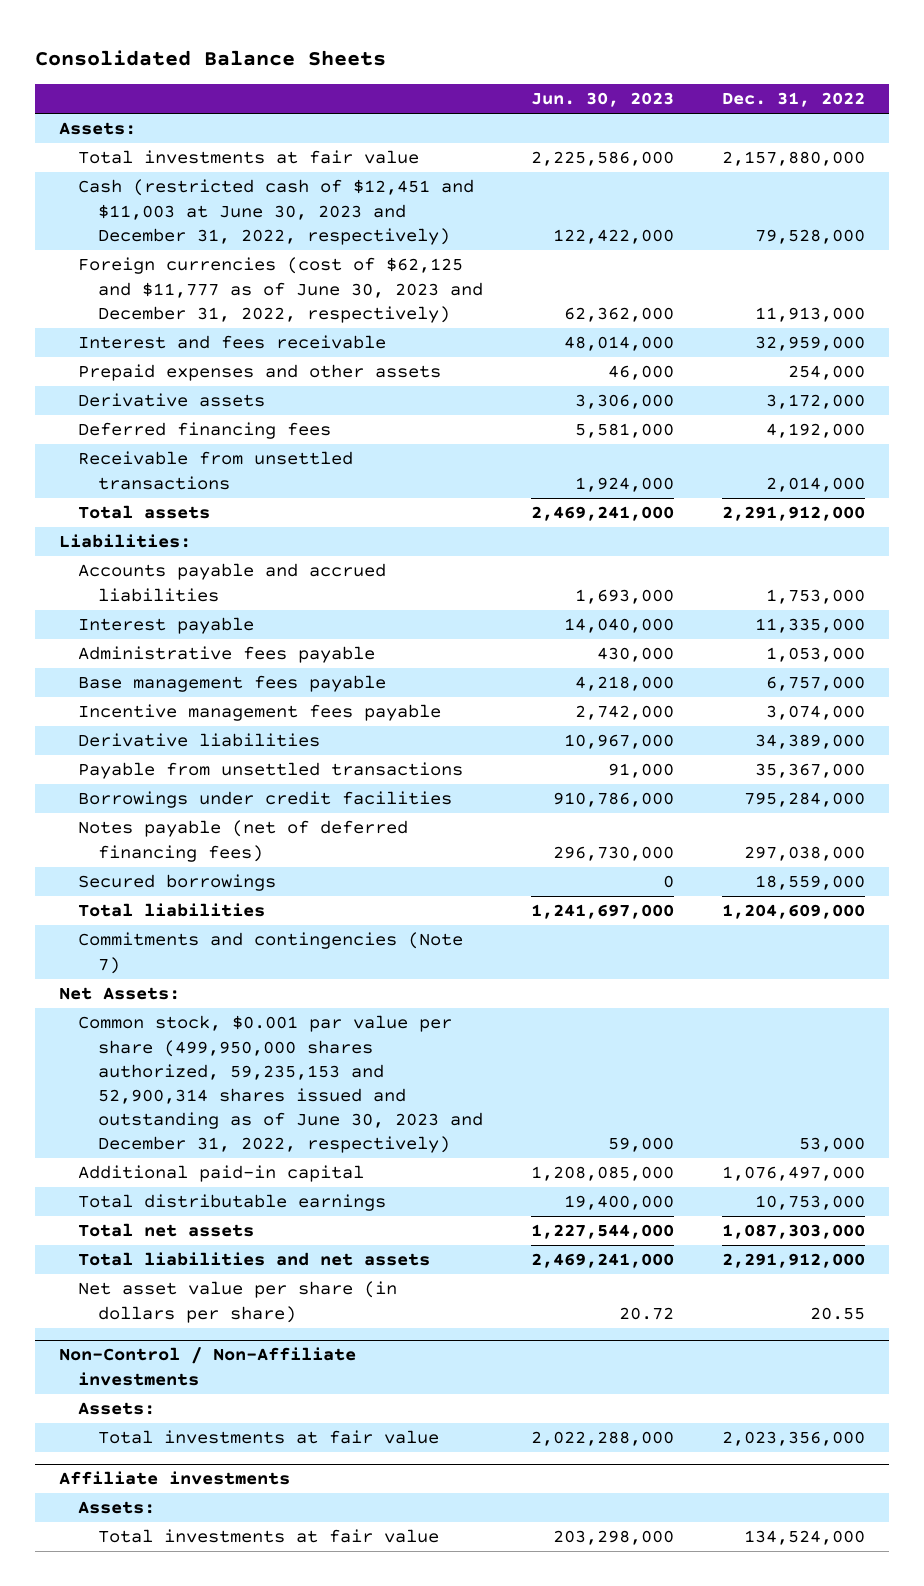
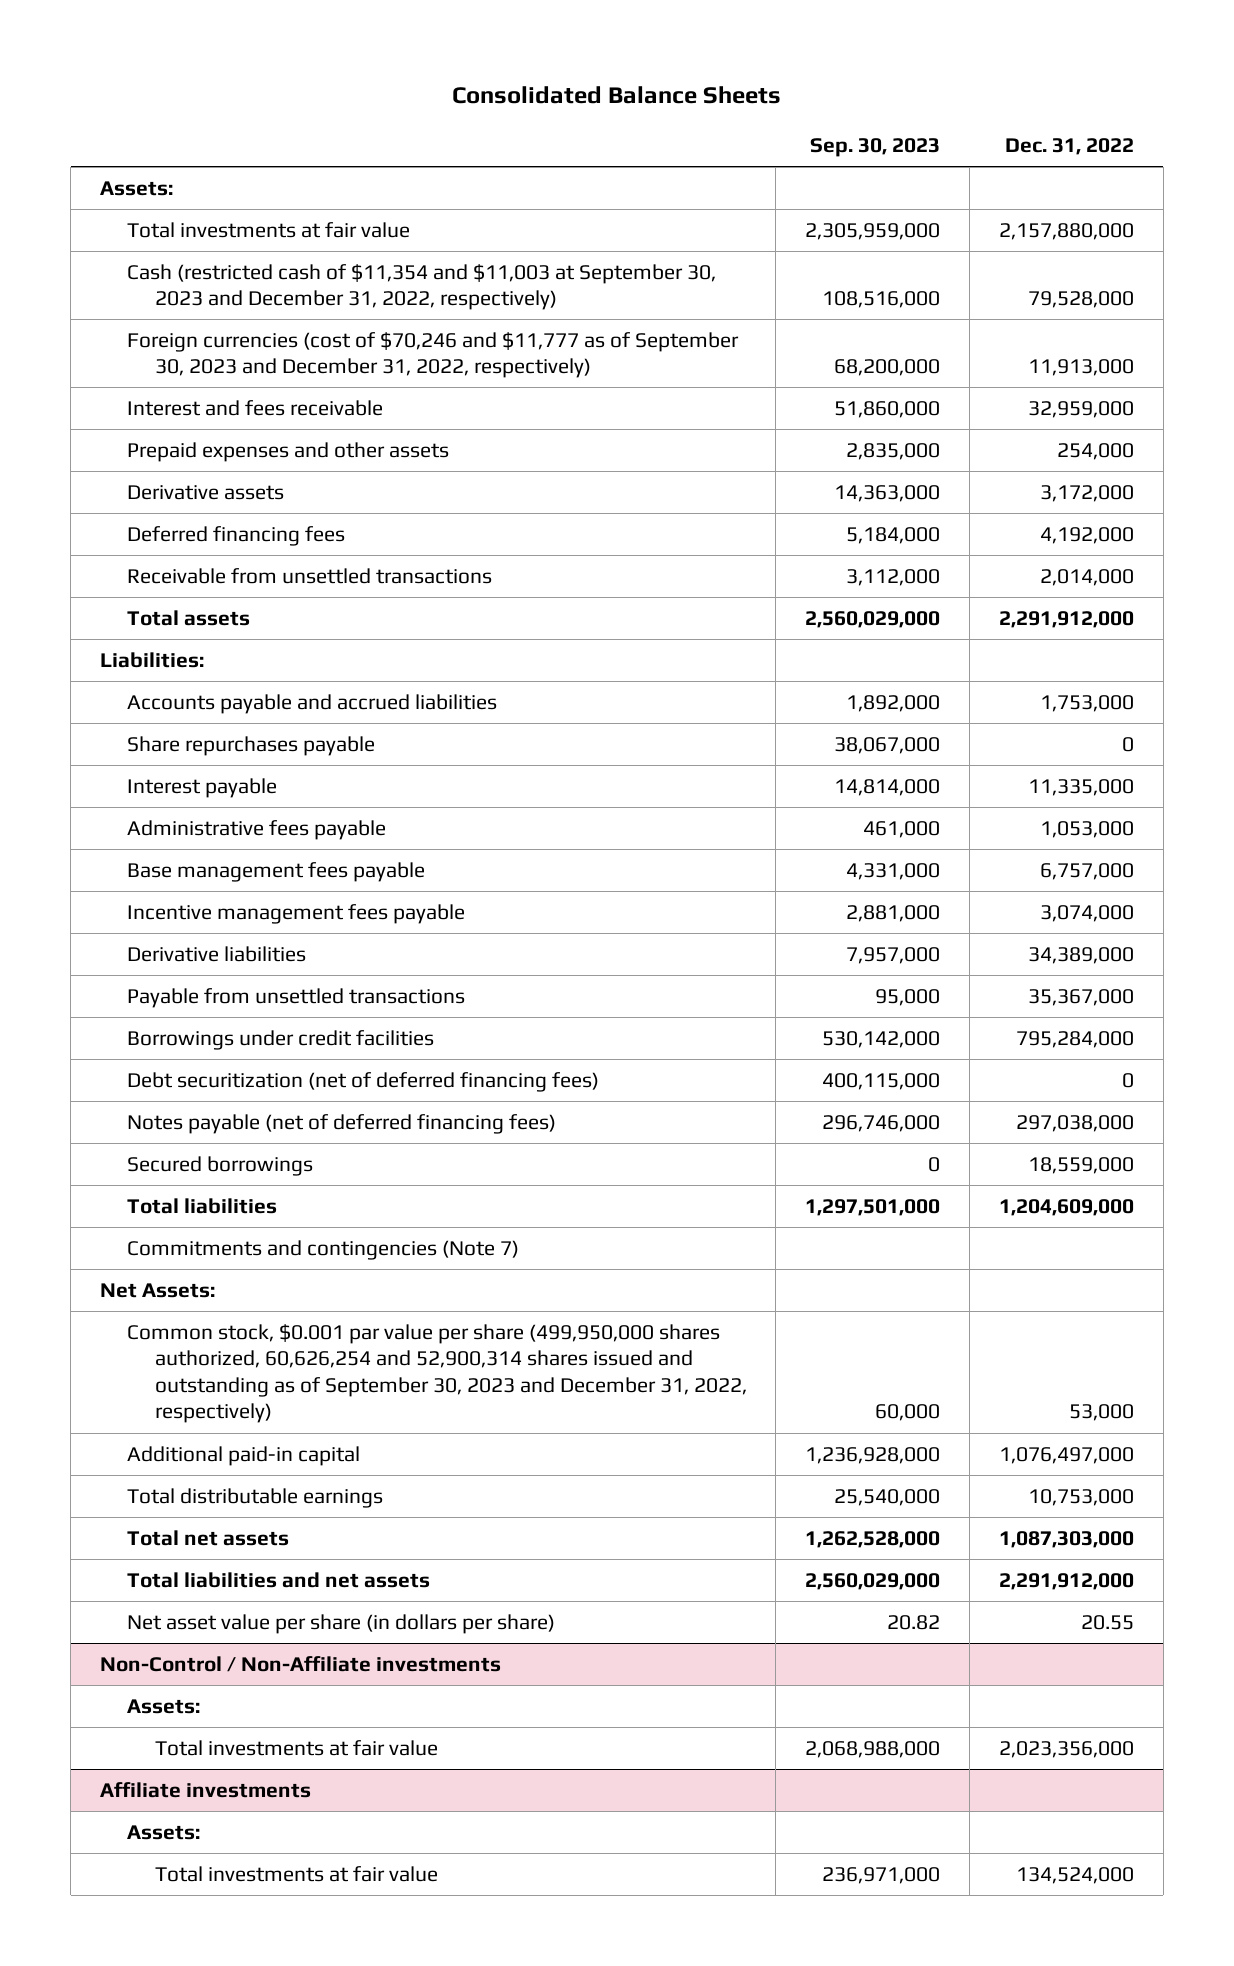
- | Jun. 30, 2023 | Dec. 31, 2022
+ | Sep. 30, 2023 | Dec. 31, 2022
- Cash (restricted cash of $12,451 and $11,003 at June 30, 2023 and December 31, 2022, respectively) | 122,422,000 | 79,528,000
- Foreign currencies (cost of $62,125 and $11,777 as of June 30, 2023 and December 31, 2022, respectively) | 62,362,000 | 11,913,000
+ Cash (restricted cash of $11,354 and $11,003 at September 30, 2023 and December 31, 2022, respectively) | 108,516,000 | 79,528,000
+ Foreign currencies (cost of $70,246 and $11,777 as of September 30, 2023 and December 31, 2022, respectively) | 68,200,000 | 11,913,000
+ Share repurchases payable | 38,067,000 | 0
+ Debt securitization (net of deferred financing fees) | 400,115,000 | 0
- Common stock, $0.001 par value per share (499,950,000 shares authorized, 59,235,153 and 52,900,314 shares issued and outstanding as of June 30, 2023 and December 31, 2022, respectively) | 59,000 | 53,000
+ Common stock, $0.001 par value per share (499,950,000 shares authorized, 60,626,254 and 52,900,314 shares issued and outstanding as of September 30, 2023 and December 31, 2022, respectively) | 60,000 | 53,000

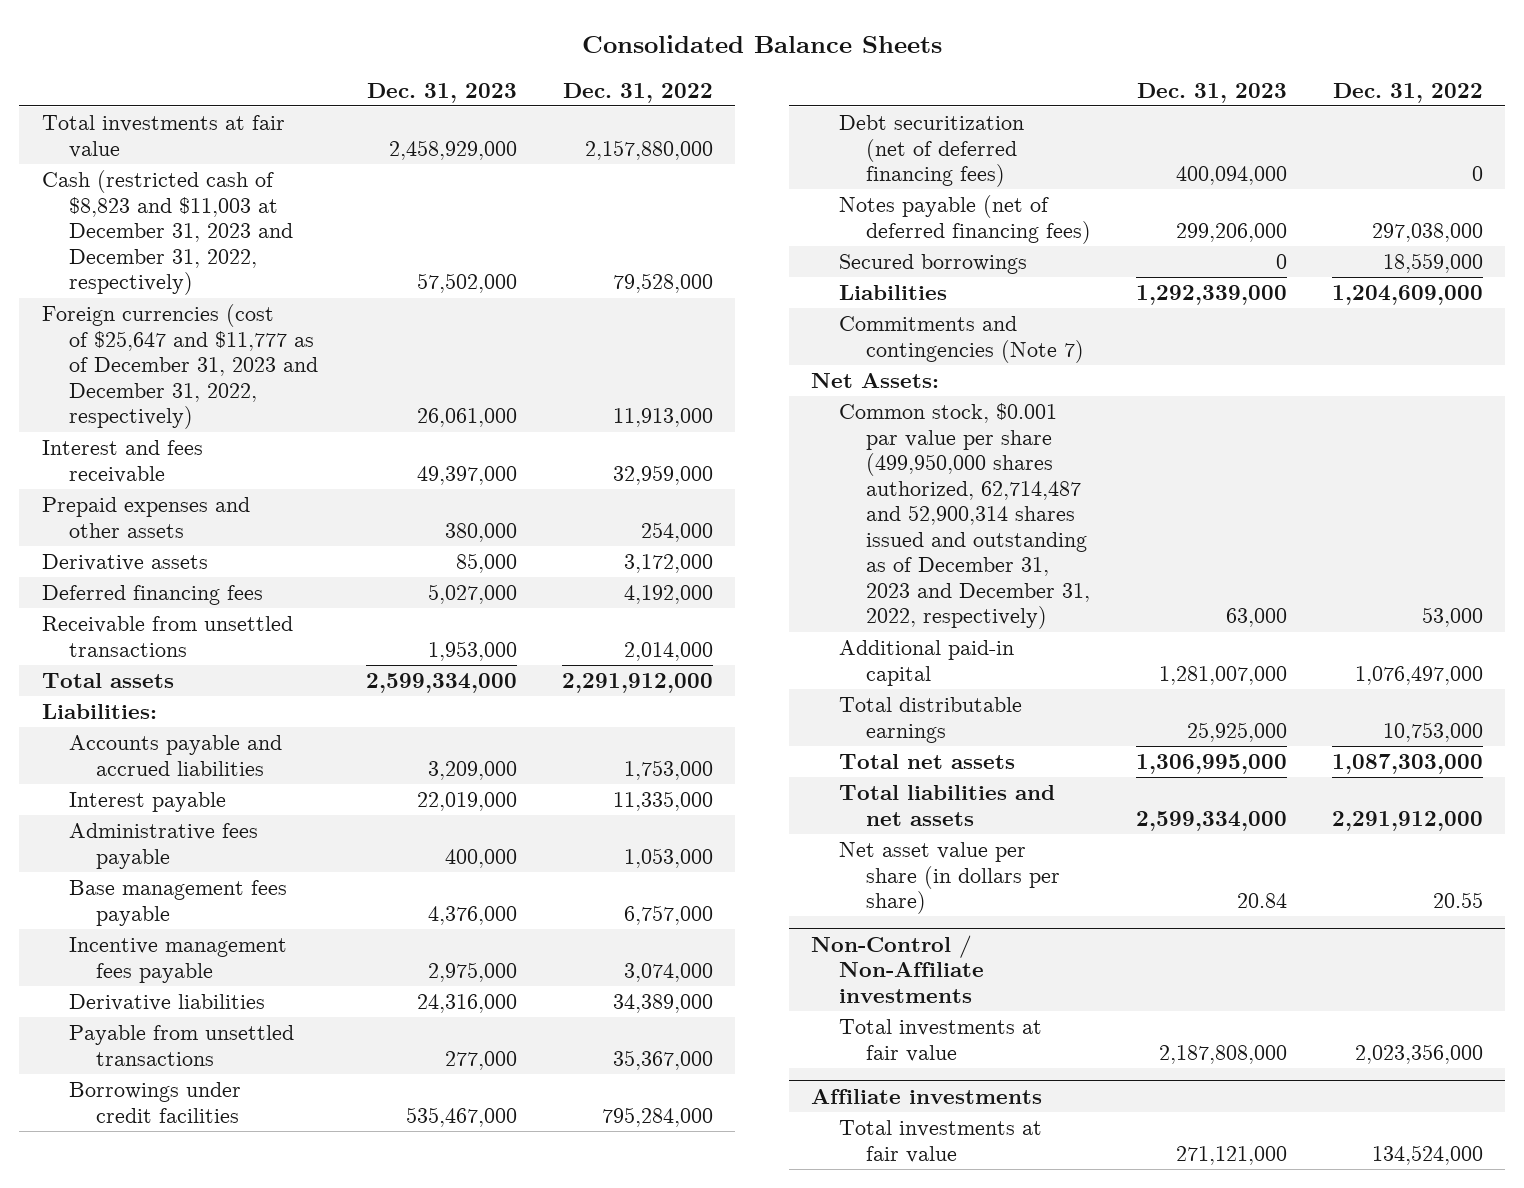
- | Sep. 30, 2023 | Dec. 31, 2022
+ | Dec. 31, 2023 | Dec. 31, 2022
- Assets:
- Cash (restricted cash of $11,354 and $11,003 at September 30, 2023 and December 31, 2022, respectively) | 108,516,000 | 79,528,000
- Foreign currencies (cost of $70,246 and $11,777 as of September 30, 2023 and December 31, 2022, respectively) | 68,200,000 | 11,913,000
+ Cash (restricted cash of $8,823 and $11,003 at December 31, 2023 and December 31, 2022, respectively) | 57,502,000 | 79,528,000
+ Foreign currencies (cost of $25,647 and $11,777 as of December 31, 2023 and December 31, 2022, respectively) | 26,061,000 | 11,913,000
- Share repurchases payable | 38,067,000 | 0
- Total liabilities | 1,297,501,000 | 1,204,609,000
+ Liabilities | 1,292,339,000 | 1,204,609,000
- Common stock, $0.001 par value per share (499,950,000 shares authorized, 60,626,254 and 52,900,314 shares issued and outstanding as of September 30, 2023 and December 31, 2022, respectively) | 60,000 | 53,000
+ Common stock, $0.001 par value per share (499,950,000 shares authorized, 62,714,487 and 52,900,314 shares issued and outstanding as of December 31, 2023 and December 31, 2022, respectively) | 63,000 | 53,000
@ Non-Control / Non-Affiliate investments
- Assets:
@ Affiliate investments
- Assets:

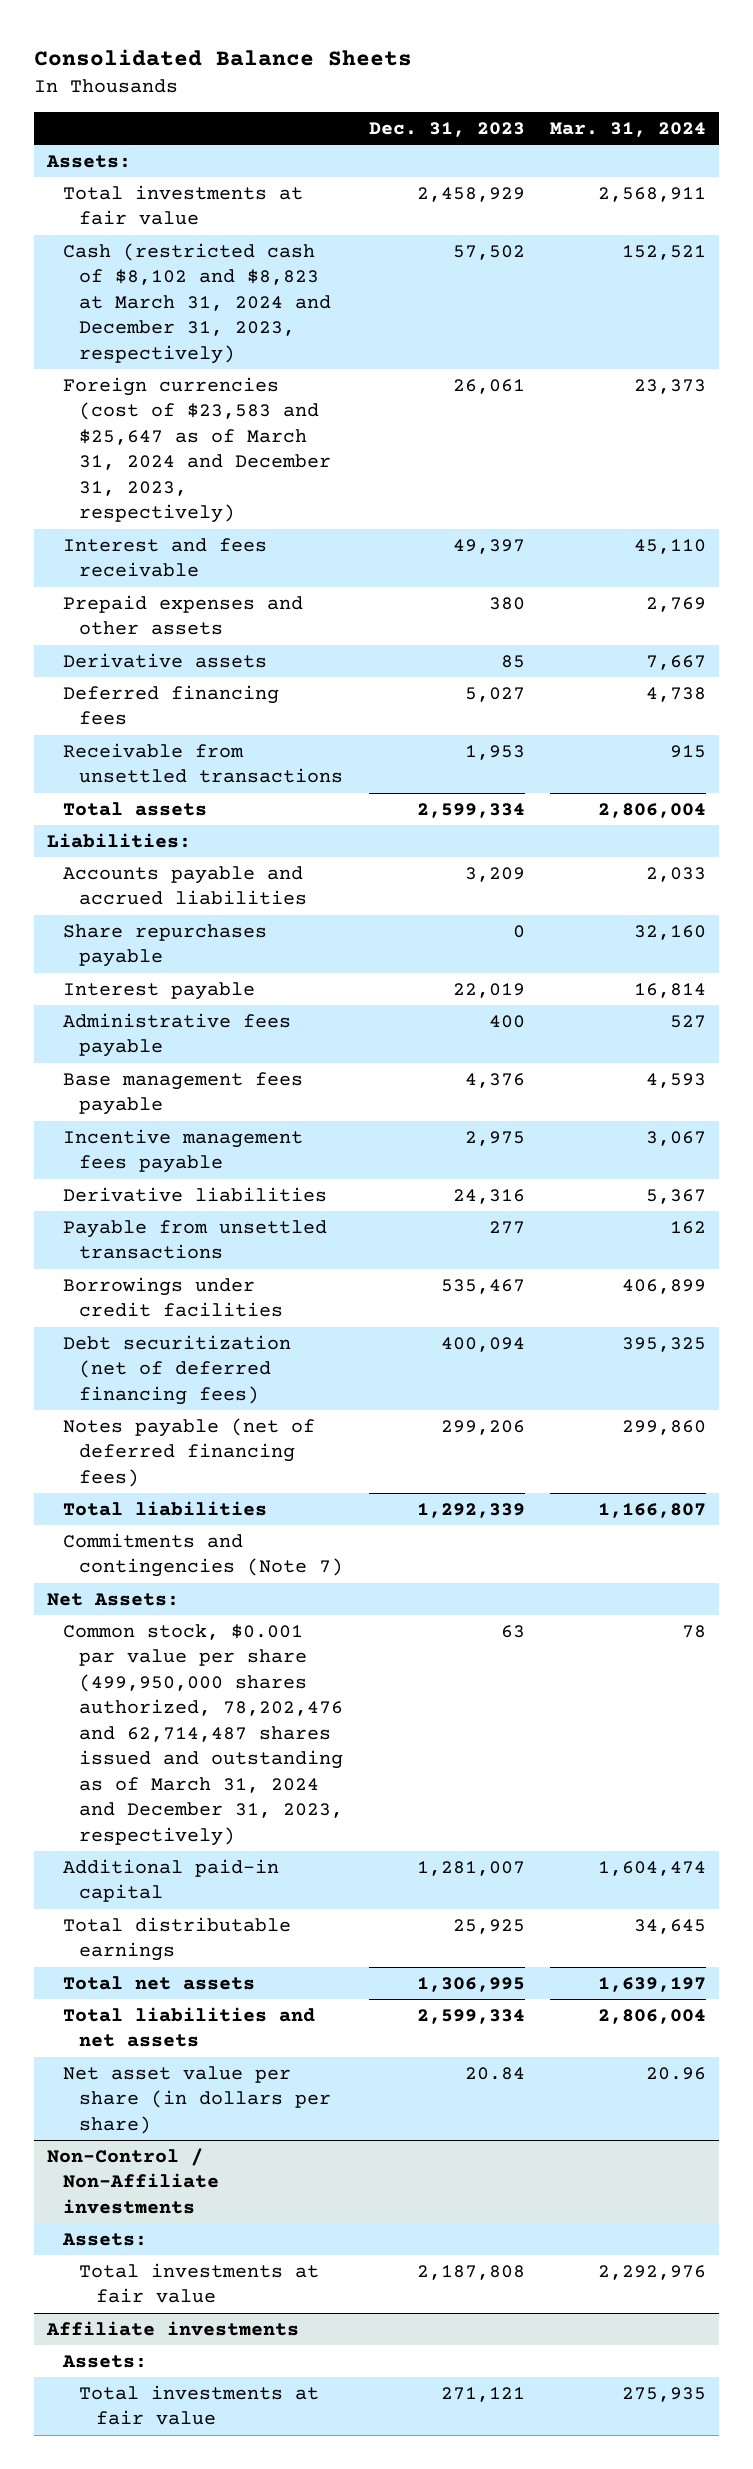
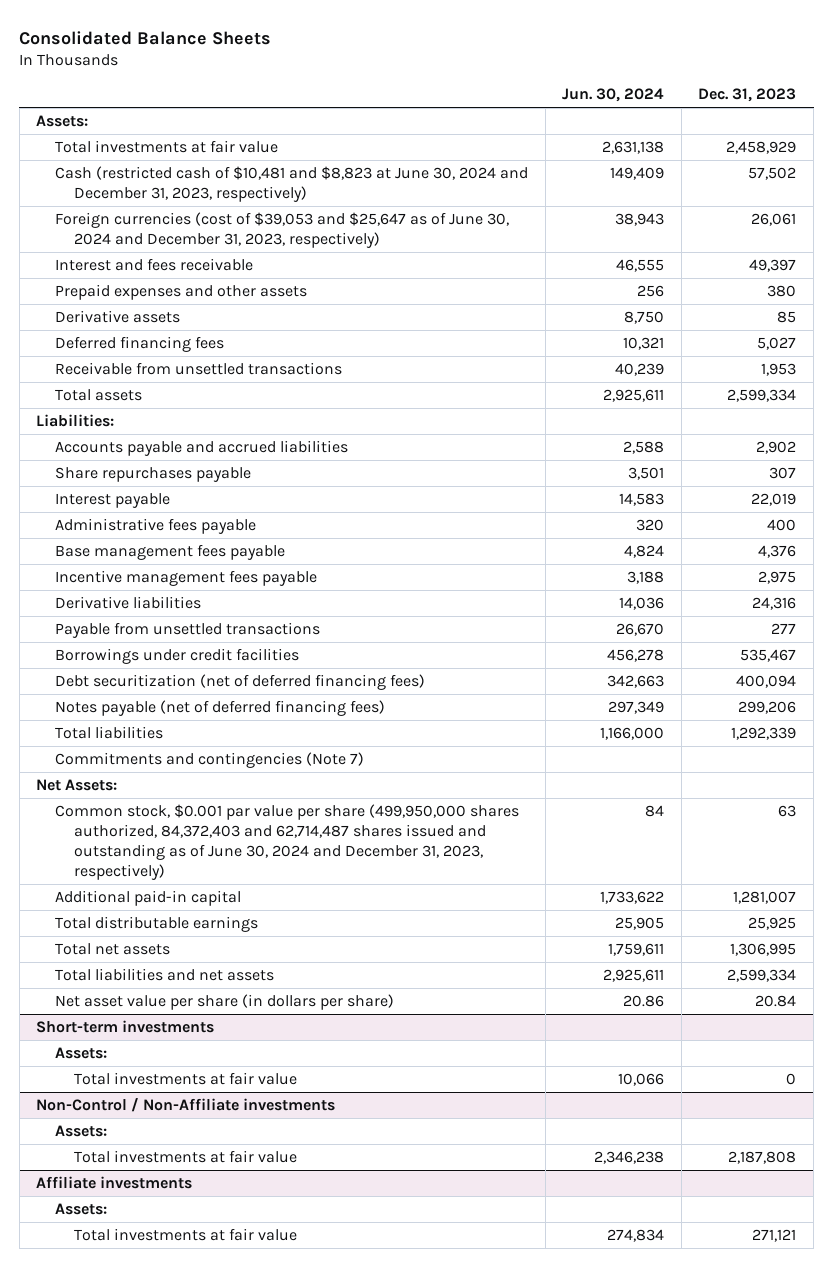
- | Dec. 31, 2023 | Mar. 31, 2024
+ | Jun. 30, 2024 | Dec. 31, 2023
- Cash (restricted cash of $8,102 and $8,823 at March 31, 2024 and December 31, 2023, respectively) | 57,502 | 152,521
- Foreign currencies (cost of $23,583 and $25,647 as of March 31, 2024 and December 31, 2023, respectively) | 26,061 | 23,373
+ Cash (restricted cash of $10,481 and $8,823 at June 30, 2024 and December 31, 2023, respectively) | 149,409 | 57,502
+ Foreign currencies (cost of $39,053 and $25,647 as of June 30, 2024 and December 31, 2023, respectively) | 38,943 | 26,061
- Accounts payable and accrued liabilities | 3,209 | 2,033
- Share repurchases payable | 0 | 32,160
+ Accounts payable and accrued liabilities | 2,588 | 2,902
+ Share repurchases payable | 3,501 | 307
- Common stock, $0.001 par value per share (499,950,000 shares authorized, 78,202,476 and 62,714,487 shares issued and outstanding as of March 31, 2024 and December 31, 2023, respectively) | 63 | 78
+ Common stock, $0.001 par value per share (499,950,000 shares authorized, 84,372,403 and 62,714,487 shares issued and outstanding as of June 30, 2024 and December 31, 2023, respectively) | 84 | 63
+ Short-term investments
+ Assets:
+ Total investments at fair value | 10,066 | 0

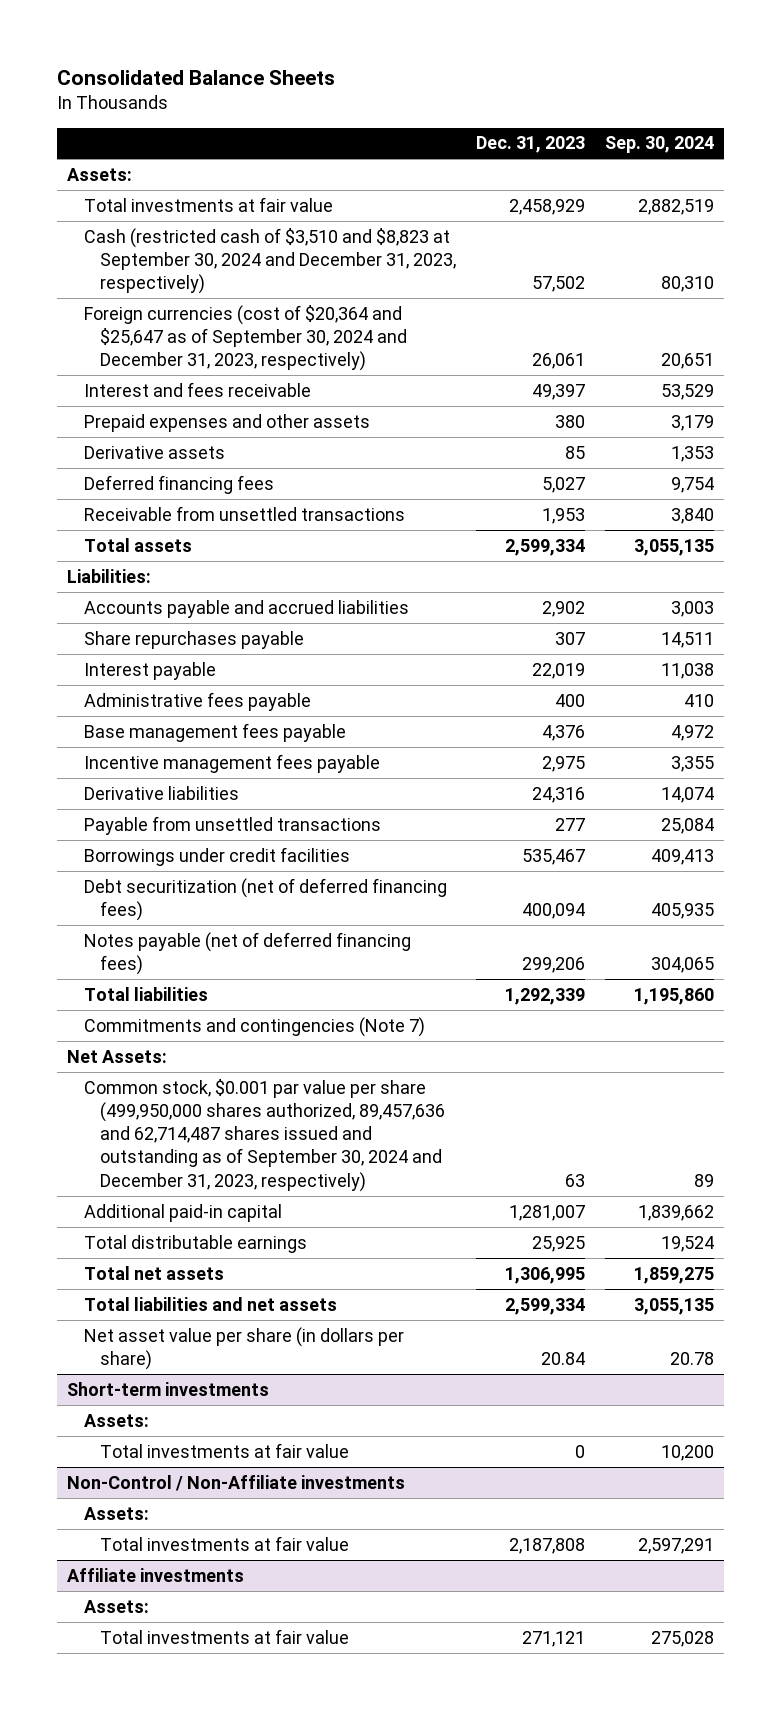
- | Jun. 30, 2024 | Dec. 31, 2023
+ | Dec. 31, 2023 | Sep. 30, 2024
- Cash (restricted cash of $10,481 and $8,823 at June 30, 2024 and December 31, 2023, respectively) | 149,409 | 57,502
- Foreign currencies (cost of $39,053 and $25,647 as of June 30, 2024 and December 31, 2023, respectively) | 38,943 | 26,061
+ Cash (restricted cash of $3,510 and $8,823 at September 30, 2024 and December 31, 2023, respectively) | 57,502 | 80,310
+ Foreign currencies (cost of $20,364 and $25,647 as of September 30, 2024 and December 31, 2023, respectively) | 26,061 | 20,651
- Common stock, $0.001 par value per share (499,950,000 shares authorized, 84,372,403 and 62,714,487 shares issued and outstanding as of June 30, 2024 and December 31, 2023, respectively) | 84 | 63
+ Common stock, $0.001 par value per share (499,950,000 shares authorized, 89,457,636 and 62,714,487 shares issued and outstanding as of September 30, 2024 and December 31, 2023, respectively) | 63 | 89

